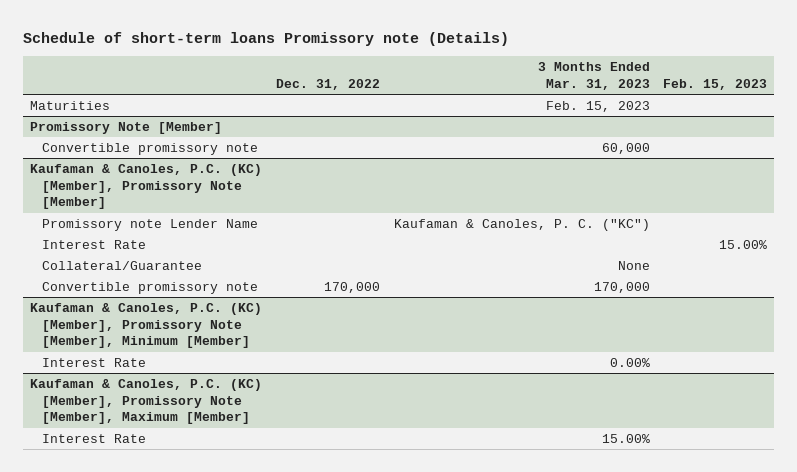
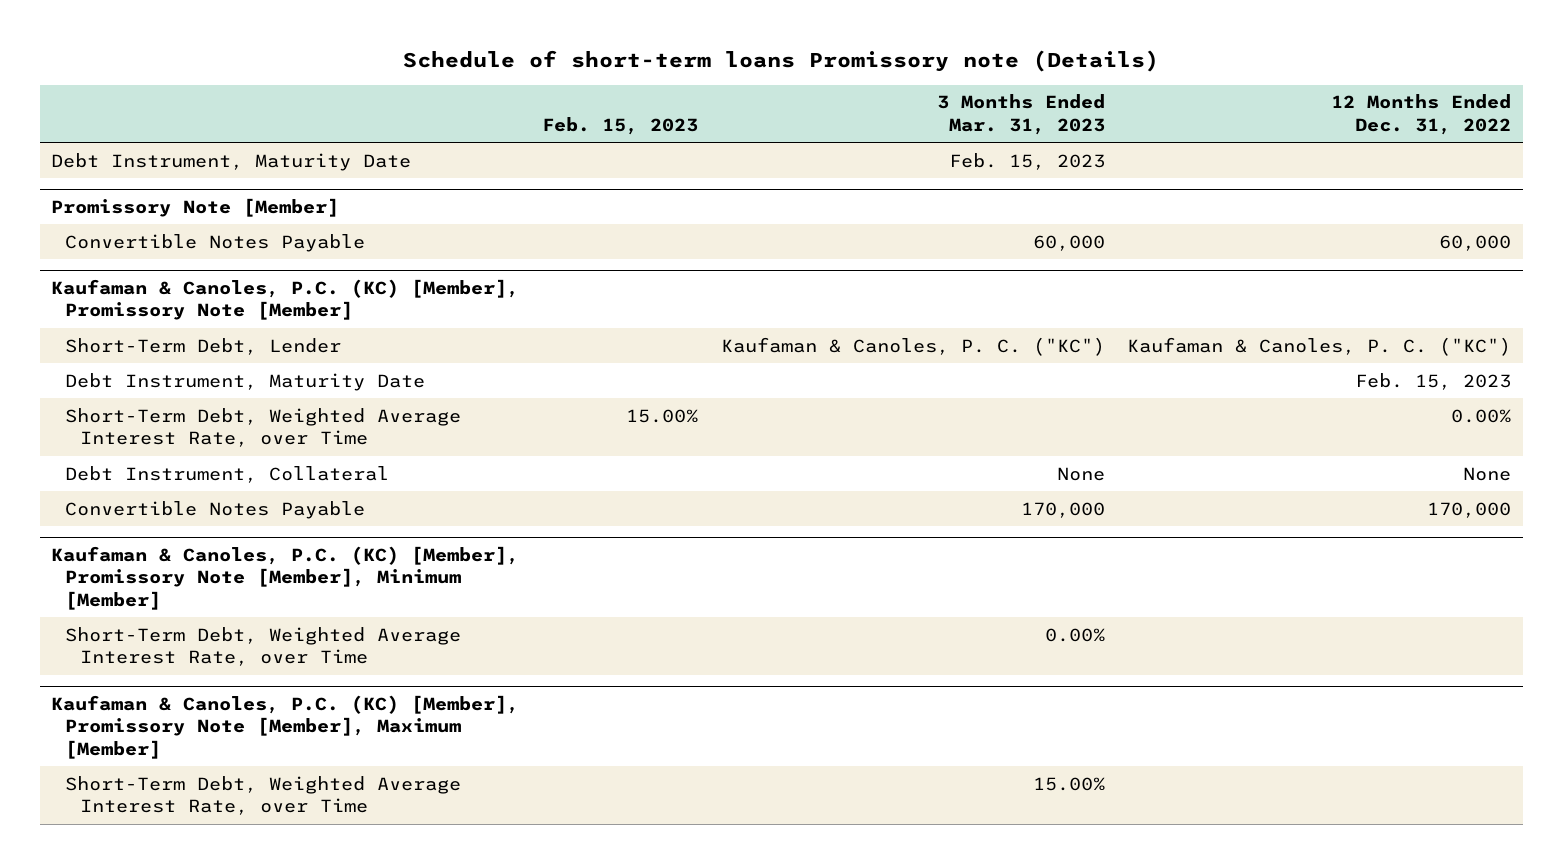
- | Dec. 31, 2022 | 3 Months Ended Mar. 31, 2023 | Feb. 15, 2023
+ | Feb. 15, 2023 | 3 Months Ended Mar. 31, 2023 | 12 Months Ended Dec. 31, 2022
- Maturities | | Feb. 15, 2023 |
+ Debt Instrument, Maturity Date | | Feb. 15, 2023 |
@ Promissory Note [Member]
- Convertible promissory note | | 60,000 |
+ Convertible Notes Payable | | 60,000 | 60,000
@ Kaufaman & Canoles, P.C. (KC) [Member], Promissory Note [Member]
- Promissory note Lender Name | | Kaufaman & Canoles, P. C. ("KC") |
- Interest Rate | | | 15.00%
- Collateral/Guarantee | | None |
- Convertible promissory note | 170,000 | 170,000 |
+ Short-Term Debt, Lender | | Kaufaman & Canoles, P. C. ("KC") | Kaufaman & Canoles, P. C. ("KC")
+ Debt Instrument, Maturity Date | | | Feb. 15, 2023
+ Short-Term Debt, Weighted Average Interest Rate, over Time | 15.00% | | 0.00%
+ Debt Instrument, Collateral | | None | None
+ Convertible Notes Payable | | 170,000 | 170,000
@ Kaufaman & Canoles, P.C. (KC) [Member], Promissory Note [Member], Minimum [Member]
- Interest Rate | | 0.00% |
+ Short-Term Debt, Weighted Average Interest Rate, over Time | | 0.00% |
@ Kaufaman & Canoles, P.C. (KC) [Member], Promissory Note [Member], Maximum [Member]
- Interest Rate | | 15.00% |
+ Short-Term Debt, Weighted Average Interest Rate, over Time | | 15.00% |

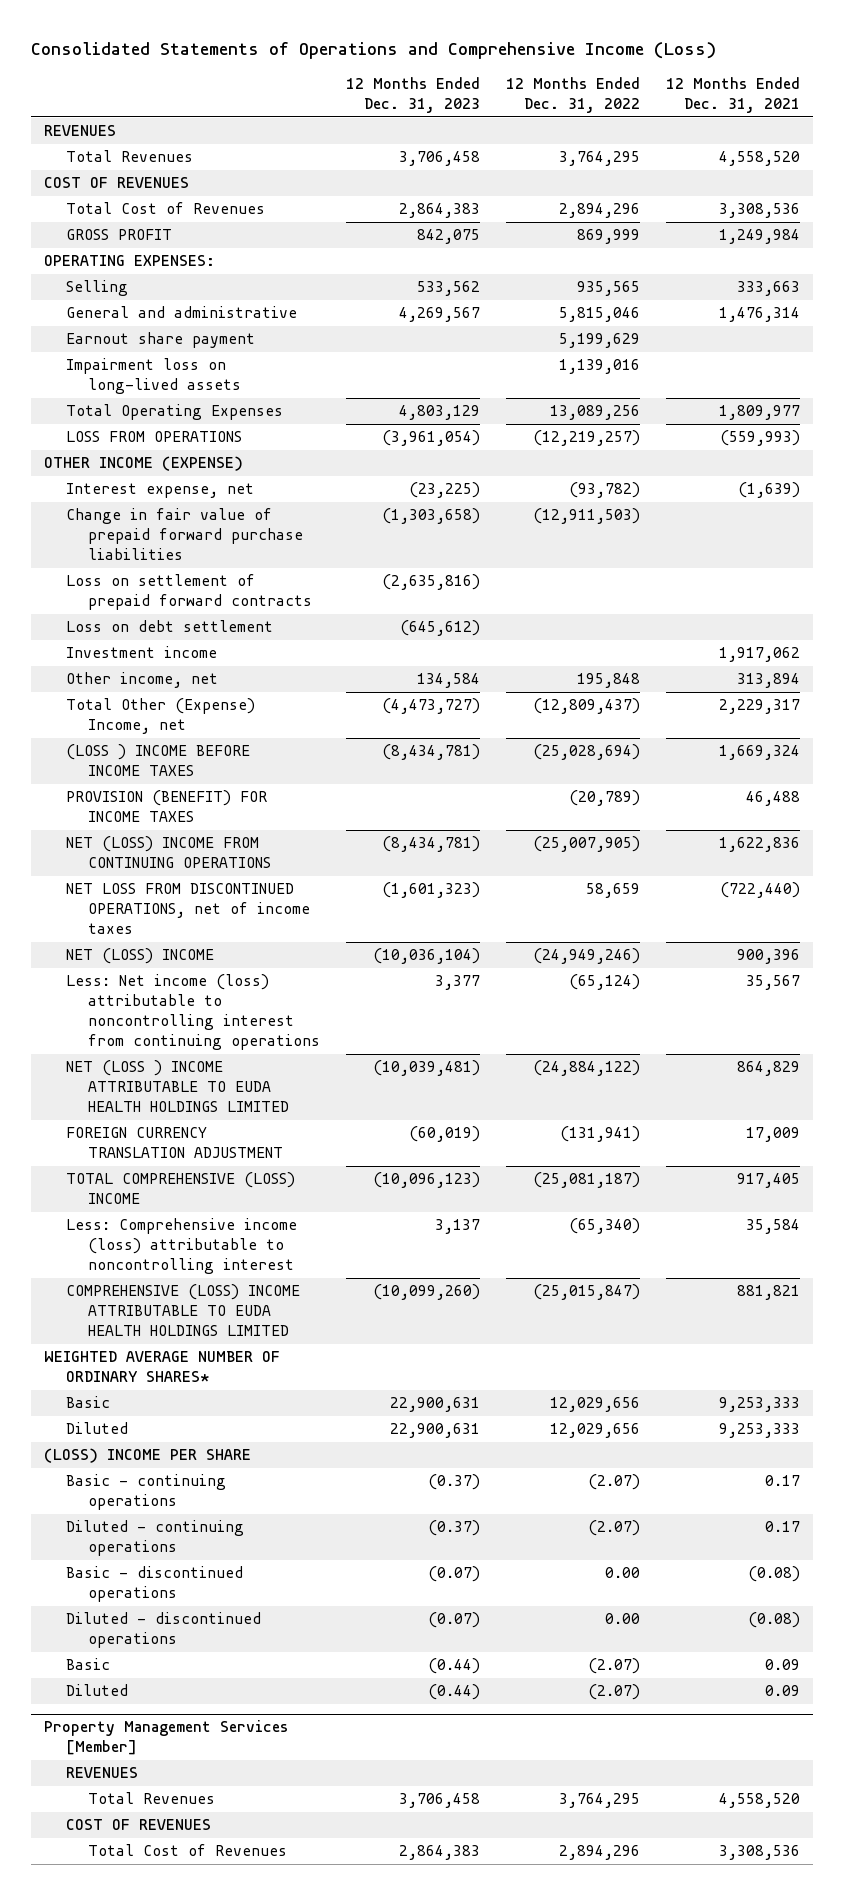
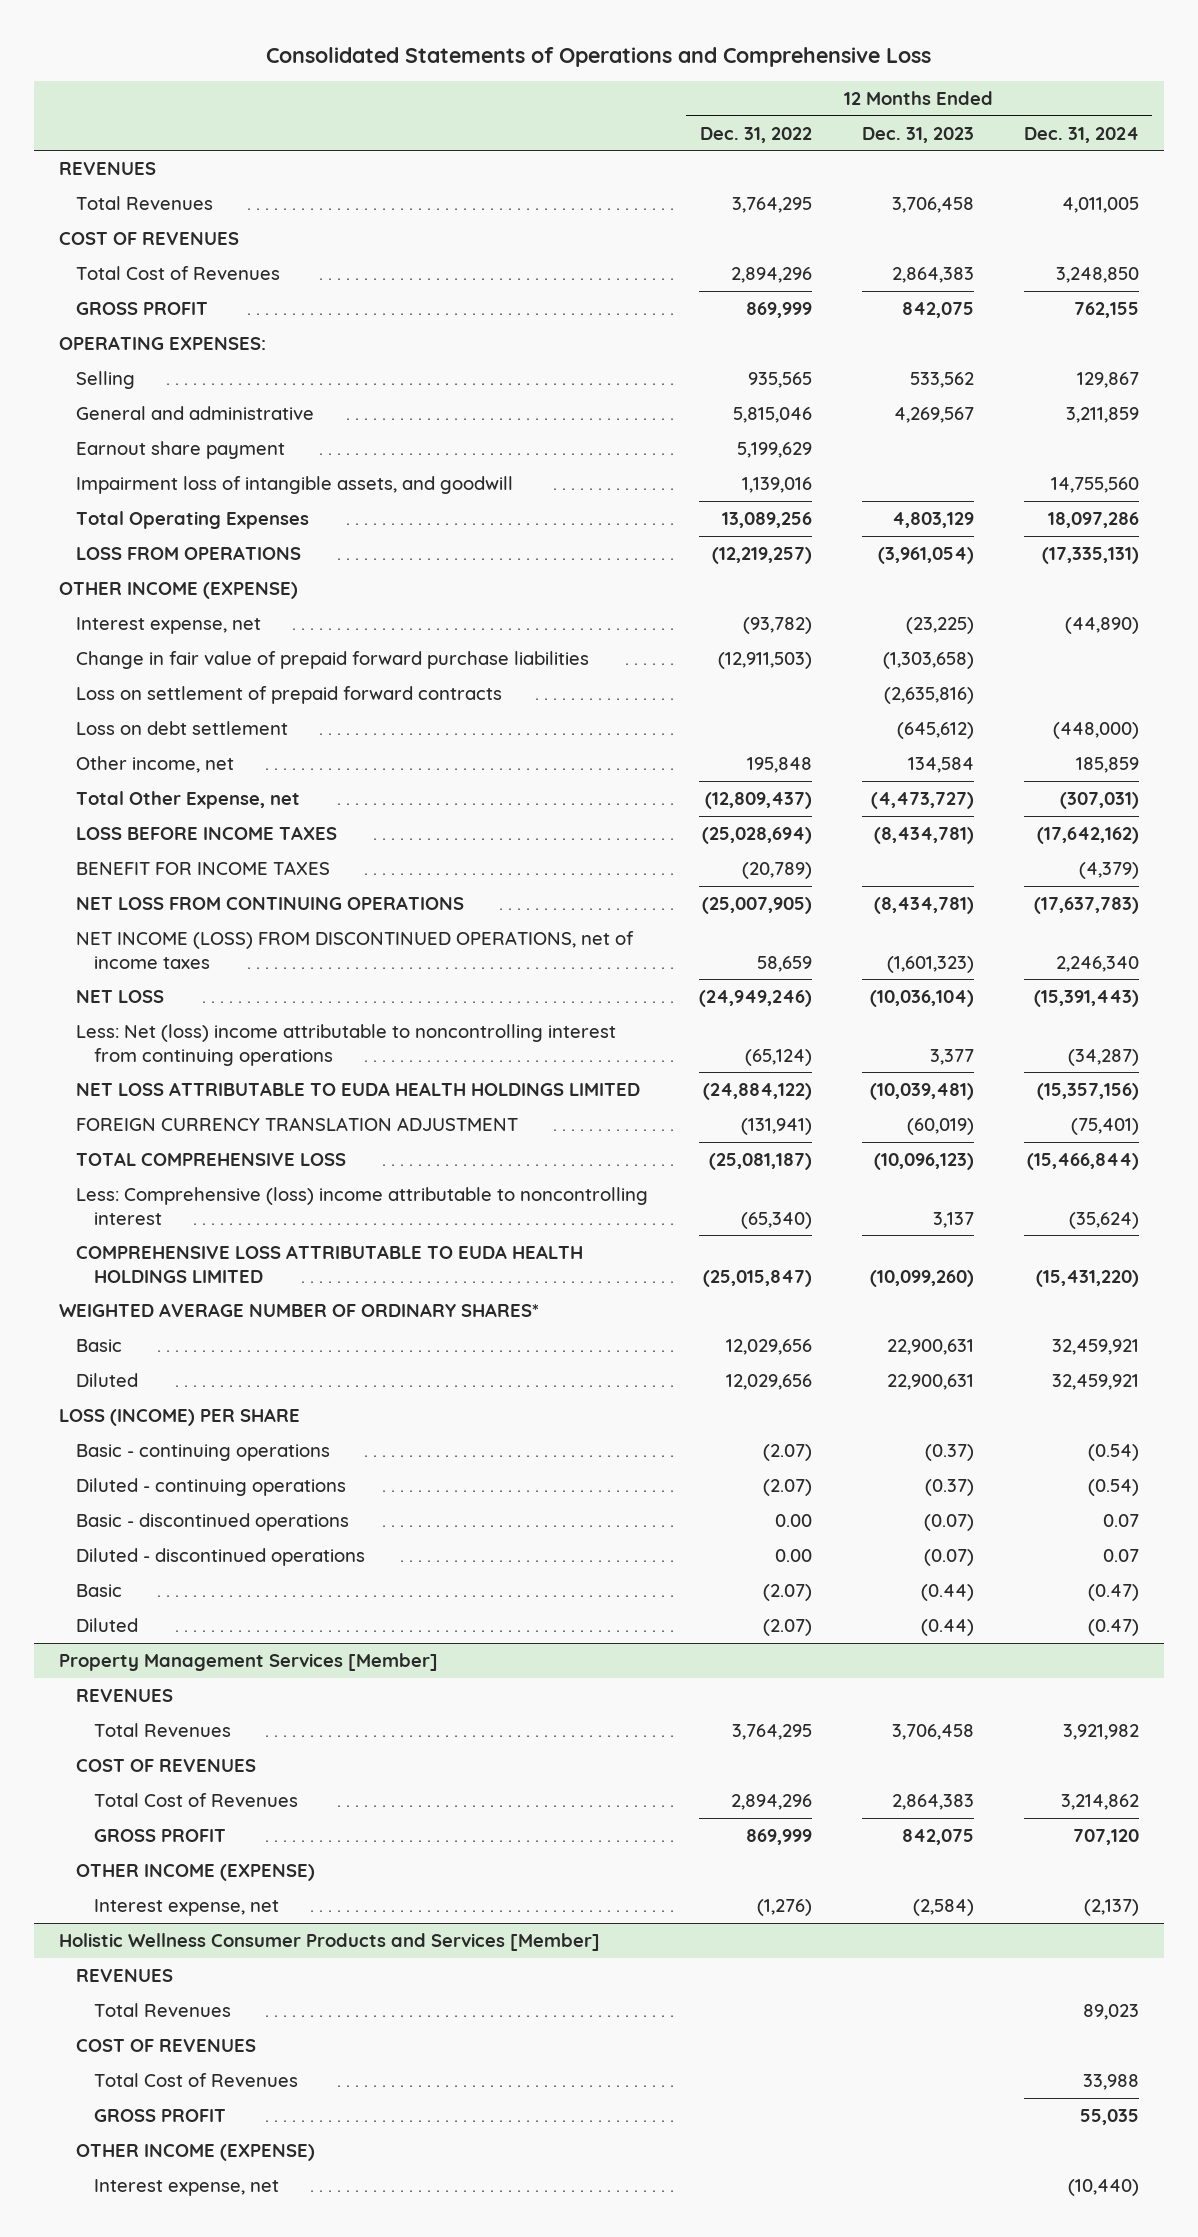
- Consolidated Statements of Operations and Comprehensive Income (Loss)
+ Consolidated Statements of Operations and Comprehensive Loss
- | 12 Months Ended Dec. 31, 2023 | 12 Months Ended Dec. 31, 2022 | 12 Months Ended Dec. 31, 2021
+ | 12 Months Ended Dec. 31, 2022 | 12 Months Ended Dec. 31, 2023 | 12 Months Ended Dec. 31, 2024
- Impairment loss on long-lived assets | | 1,139,016 |
+ Impairment loss of intangible assets, and goodwill | 1,139,016 | | 14,755,560
- Investment income | | | 1,917,062
- Total Other (Expense) Income, net | (4,473,727) | (12,809,437) | 2,229,317
- (LOSS ) INCOME BEFORE INCOME TAXES | (8,434,781) | (25,028,694) | 1,669,324
- PROVISION (BENEFIT) FOR INCOME TAXES | | (20,789) | 46,488
- NET (LOSS) INCOME FROM CONTINUING OPERATIONS | (8,434,781) | (25,007,905) | 1,622,836
- NET LOSS FROM DISCONTINUED OPERATIONS, net of income taxes | (1,601,323) | 58,659 | (722,440)
- NET (LOSS) INCOME | (10,036,104) | (24,949,246) | 900,396
- Less: Net income (loss) attributable to noncontrolling interest from continuing operations | 3,377 | (65,124) | 35,567
- NET (LOSS ) INCOME ATTRIBUTABLE TO EUDA HEALTH HOLDINGS LIMITED | (10,039,481) | (24,884,122) | 864,829
+ Total Other Expense, net | (12,809,437) | (4,473,727) | (307,031)
+ LOSS BEFORE INCOME TAXES | (25,028,694) | (8,434,781) | (17,642,162)
+ BENEFIT FOR INCOME TAXES | (20,789) | | (4,379)
+ NET LOSS FROM CONTINUING OPERATIONS | (25,007,905) | (8,434,781) | (17,637,783)
+ NET INCOME (LOSS) FROM DISCONTINUED OPERATIONS, net of income taxes | 58,659 | (1,601,323) | 2,246,340
+ NET LOSS | (24,949,246) | (10,036,104) | (15,391,443)
+ Less: Net (loss) income attributable to noncontrolling interest from continuing operations | (65,124) | 3,377 | (34,287)
+ NET LOSS ATTRIBUTABLE TO EUDA HEALTH HOLDINGS LIMITED | (24,884,122) | (10,039,481) | (15,357,156)
- TOTAL COMPREHENSIVE (LOSS) INCOME | (10,096,123) | (25,081,187) | 917,405
- Less: Comprehensive income (loss) attributable to noncontrolling interest | 3,137 | (65,340) | 35,584
- COMPREHENSIVE (LOSS) INCOME ATTRIBUTABLE TO EUDA HEALTH HOLDINGS LIMITED | (10,099,260) | (25,015,847) | 881,821
+ TOTAL COMPREHENSIVE LOSS | (25,081,187) | (10,096,123) | (15,466,844)
+ Less: Comprehensive (loss) income attributable to noncontrolling interest | (65,340) | 3,137 | (35,624)
+ COMPREHENSIVE LOSS ATTRIBUTABLE TO EUDA HEALTH HOLDINGS LIMITED | (25,015,847) | (10,099,260) | (15,431,220)
- (LOSS) INCOME PER SHARE
+ LOSS (INCOME) PER SHARE
@ Property Management Services [Member]
+ GROSS PROFIT | 869,999 | 842,075 | 707,120
+ OTHER INCOME (EXPENSE)
+ Interest expense, net | (1,276) | (2,584) | (2,137)
+ Holistic Wellness Consumer Products and Services [Member]
+ REVENUES
+ Total Revenues | | | 89,023
+ COST OF REVENUES
+ Total Cost of Revenues | | | 33,988
+ GROSS PROFIT | | | 55,035
+ OTHER INCOME (EXPENSE)
+ Interest expense, net | | | (10,440)

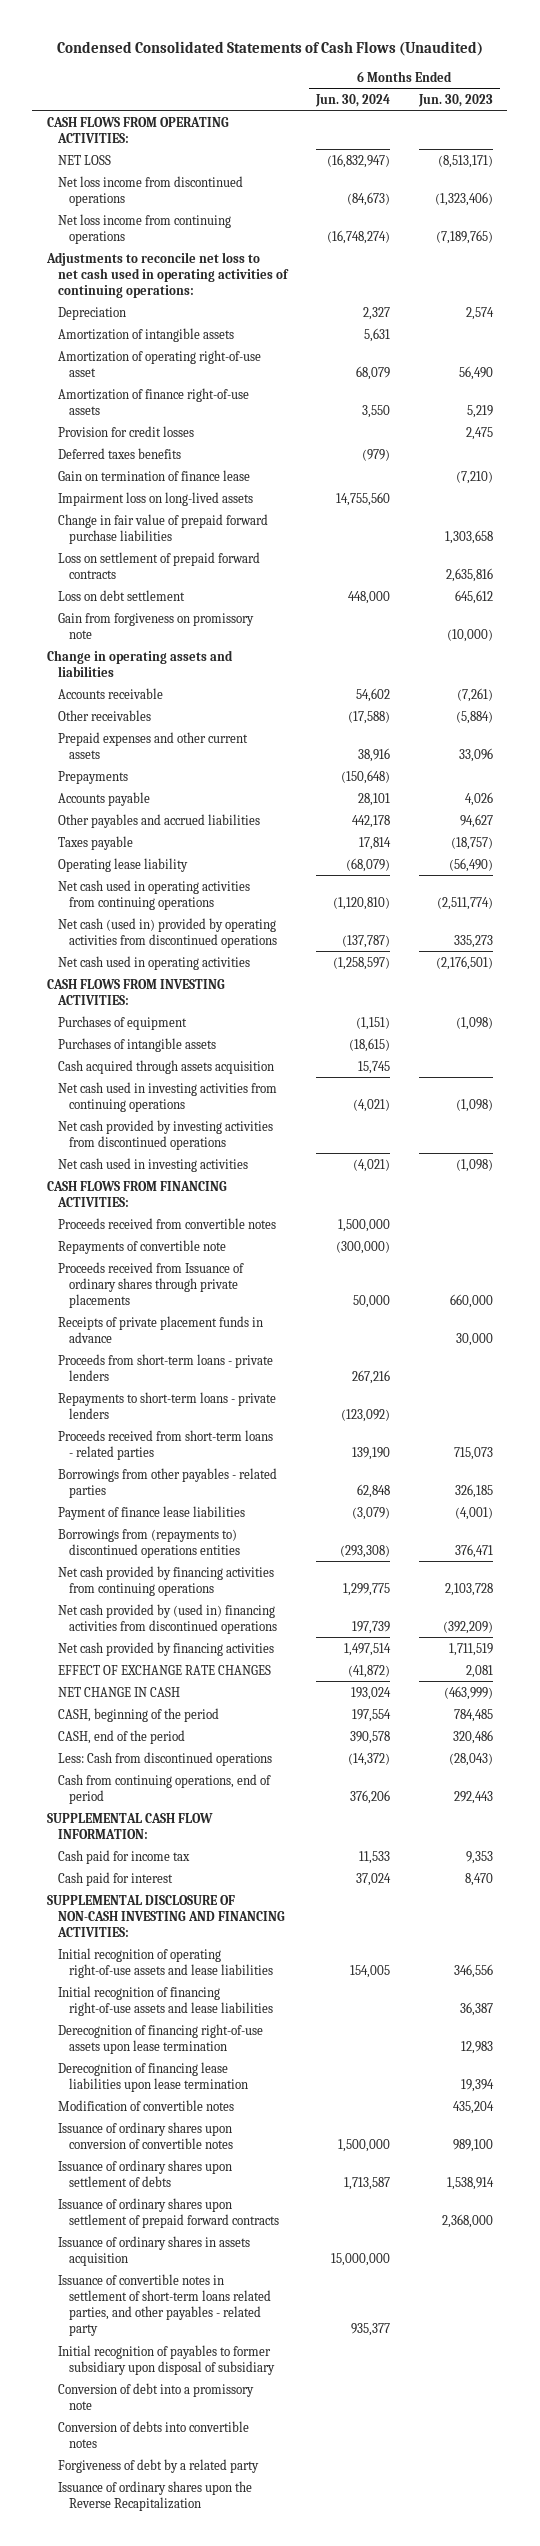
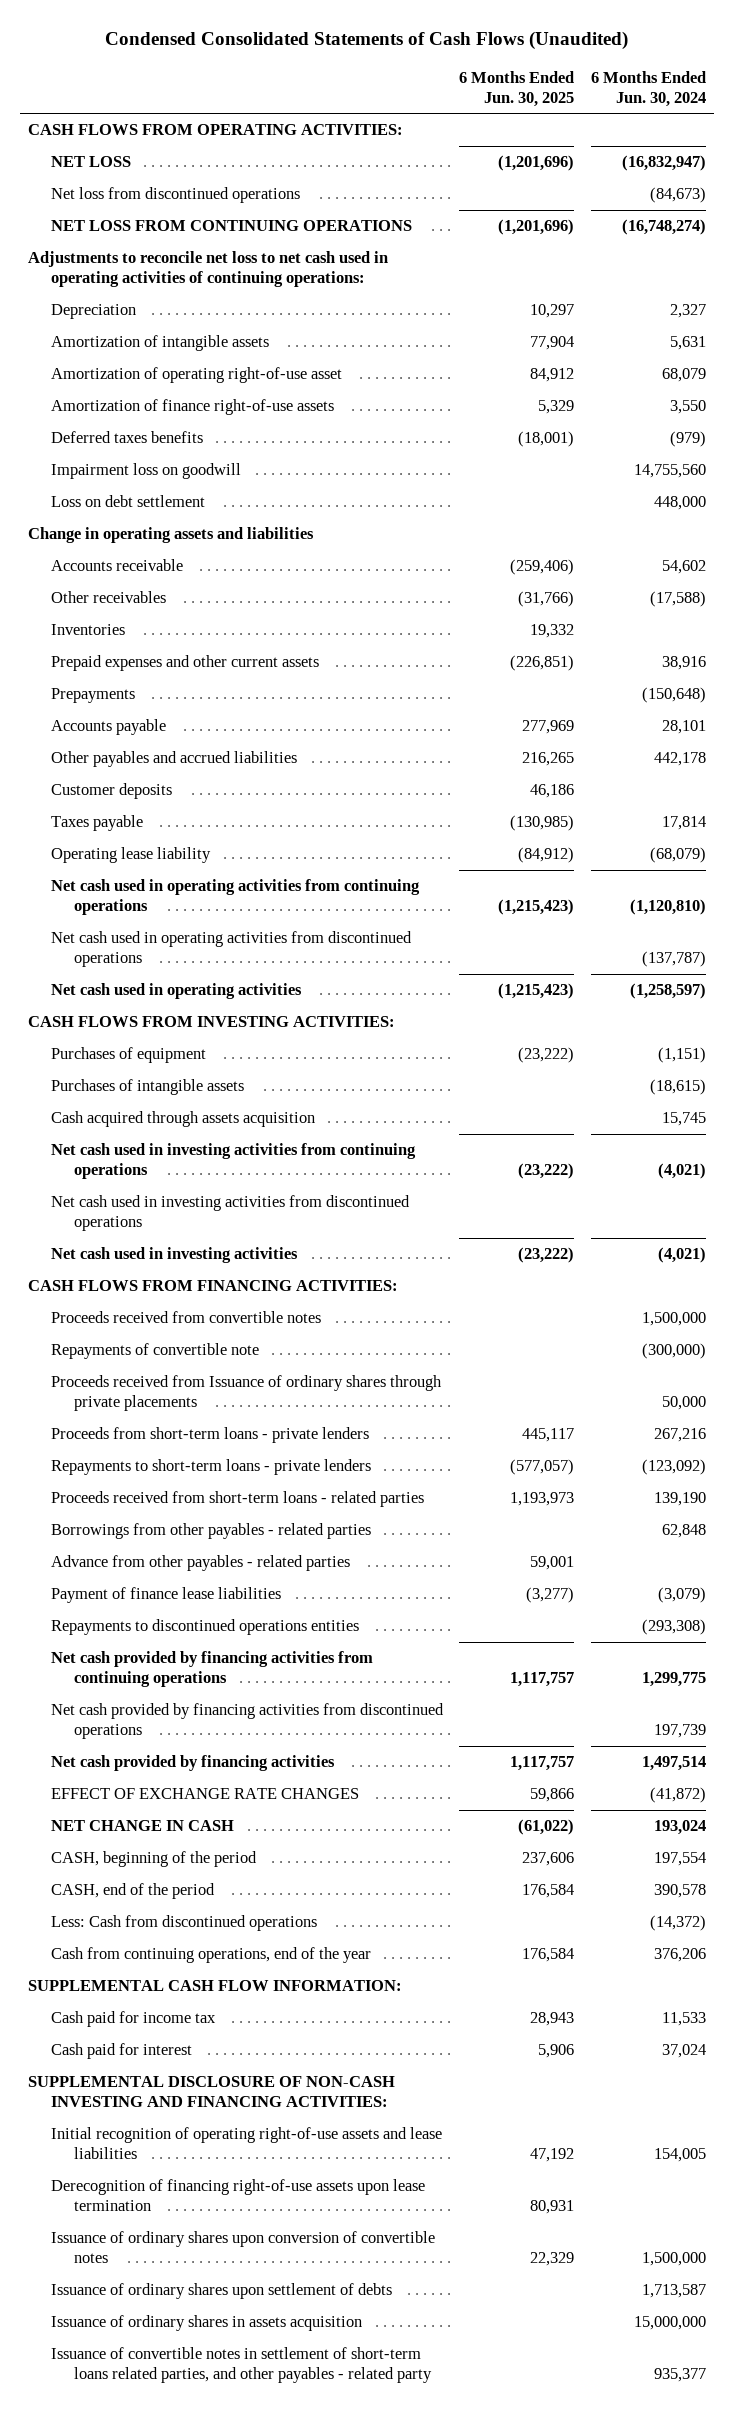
- | 6 Months Ended Jun. 30, 2024 | 6 Months Ended Jun. 30, 2023
+ | 6 Months Ended Jun. 30, 2025 | 6 Months Ended Jun. 30, 2024
- Net loss income from discontinued operations | (84,673) | (1,323,406)
- Net loss income from continuing operations | (16,748,274) | (7,189,765)
+ Net loss from discontinued operations | | (84,673)
+ NET LOSS FROM CONTINUING OPERATIONS | (1,201,696) | (16,748,274)
- Provision for credit losses | | 2,475
- Gain on termination of finance lease | | (7,210)
- Impairment loss on long-lived assets | 14,755,560 |
- Change in fair value of prepaid forward purchase liabilities | | 1,303,658
- Loss on settlement of prepaid forward contracts | | 2,635,816
+ Impairment loss on goodwill | | 14,755,560
- Gain from forgiveness on promissory note | | (10,000)
+ Inventories | 19,332 |
+ Customer deposits | 46,186 |
- Net cash (used in) provided by operating activities from discontinued operations | (137,787) | 335,273
+ Net cash used in operating activities from discontinued operations | | (137,787)
- Net cash provided by investing activities from discontinued operations
+ Net cash used in investing activities from discontinued operations
- Receipts of private placement funds in advance | | 30,000
+ Advance from other payables - related parties | 59,001 |
- Borrowings from (repayments to) discontinued operations entities | (293,308) | 376,471
+ Repayments to discontinued operations entities | | (293,308)
- Net cash provided by (used in) financing activities from discontinued operations | 197,739 | (392,209)
+ Net cash provided by financing activities from discontinued operations | | 197,739
- Cash from continuing operations, end of period | 376,206 | 292,443
+ Cash from continuing operations, end of the year | 176,584 | 376,206
- Initial recognition of financing right-of-use assets and lease liabilities | | 36,387
- Derecognition of financing lease liabilities upon lease termination | | 19,394
- Modification of convertible notes | | 435,204
- Issuance of ordinary shares upon settlement of prepaid forward contracts | | 2,368,000
- Initial recognition of payables to former subsidiary upon disposal of subsidiary
- Conversion of debt into a promissory note
- Conversion of debts into convertible notes
- Forgiveness of debt by a related party
- Issuance of ordinary shares upon the Reverse Recapitalization

